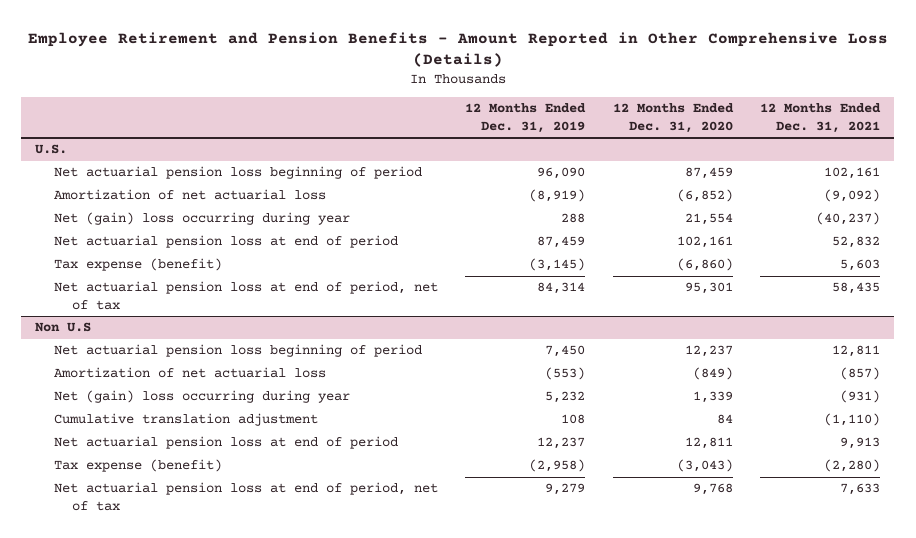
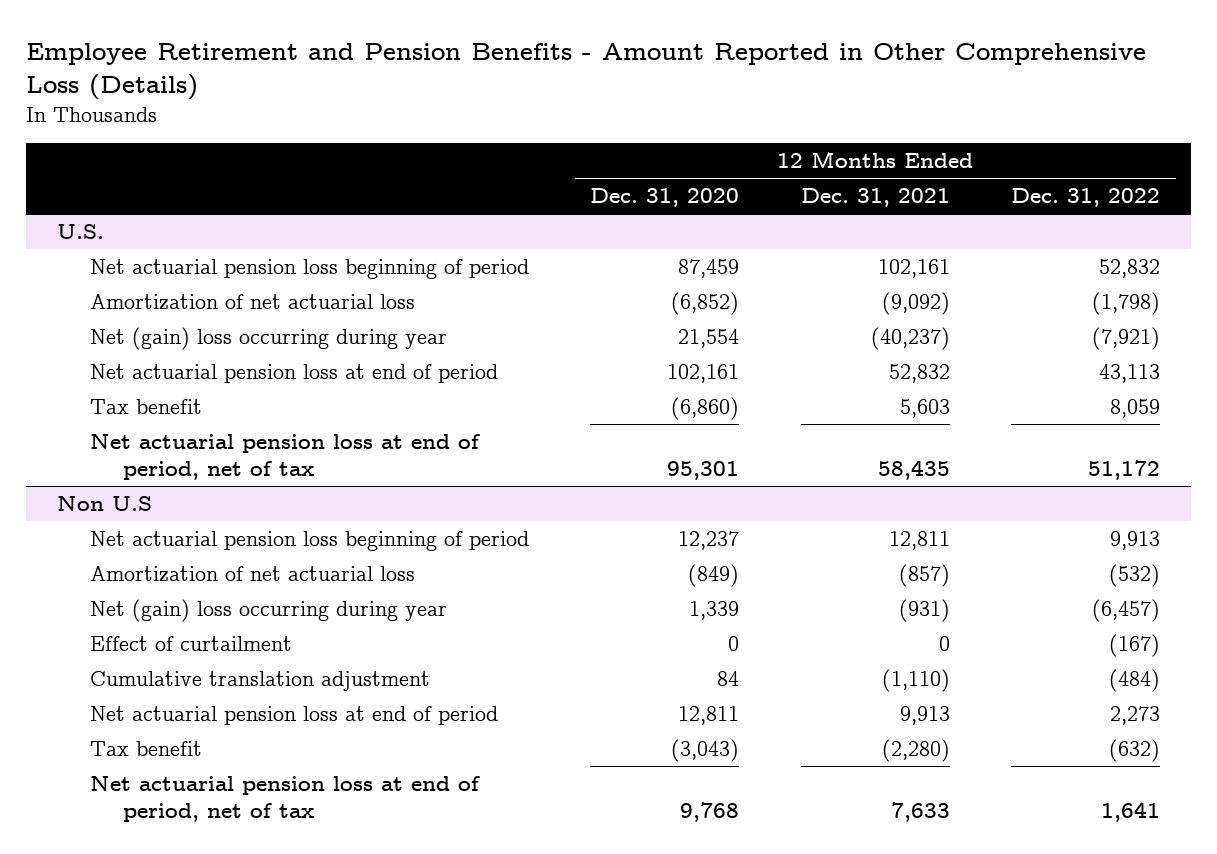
- | 12 Months Ended Dec. 31, 2019 | 12 Months Ended Dec. 31, 2020 | 12 Months Ended Dec. 31, 2021
+ | 12 Months Ended Dec. 31, 2020 | 12 Months Ended Dec. 31, 2021 | 12 Months Ended Dec. 31, 2022
@ U.S.
- Tax expense (benefit) | (3,145) | (6,860) | 5,603
+ Tax benefit | (6,860) | 5,603 | 8,059
@ Non U.S
+ Effect of curtailment | 0 | 0 | (167)
- Tax expense (benefit) | (2,958) | (3,043) | (2,280)
+ Tax benefit | (3,043) | (2,280) | (632)

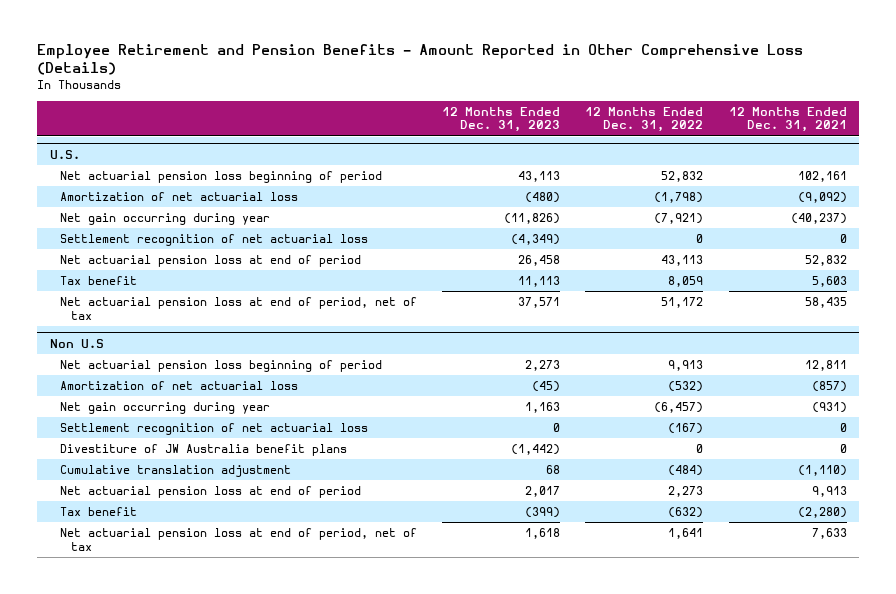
- | 12 Months Ended Dec. 31, 2020 | 12 Months Ended Dec. 31, 2021 | 12 Months Ended Dec. 31, 2022
+ | 12 Months Ended Dec. 31, 2023 | 12 Months Ended Dec. 31, 2022 | 12 Months Ended Dec. 31, 2021
@ U.S.
- Net (gain) loss occurring during year | 21,554 | (40,237) | (7,921)
+ Net gain occurring during year | (11,826) | (7,921) | (40,237)
+ Settlement recognition of net actuarial loss | (4,349) | 0 | 0
@ Non U.S
- Net (gain) loss occurring during year | 1,339 | (931) | (6,457)
- Effect of curtailment | 0 | 0 | (167)
+ Net gain occurring during year | 1,163 | (6,457) | (931)
+ Settlement recognition of net actuarial loss | 0 | (167) | 0
+ Divestiture of JW Australia benefit plans | (1,442) | 0 | 0

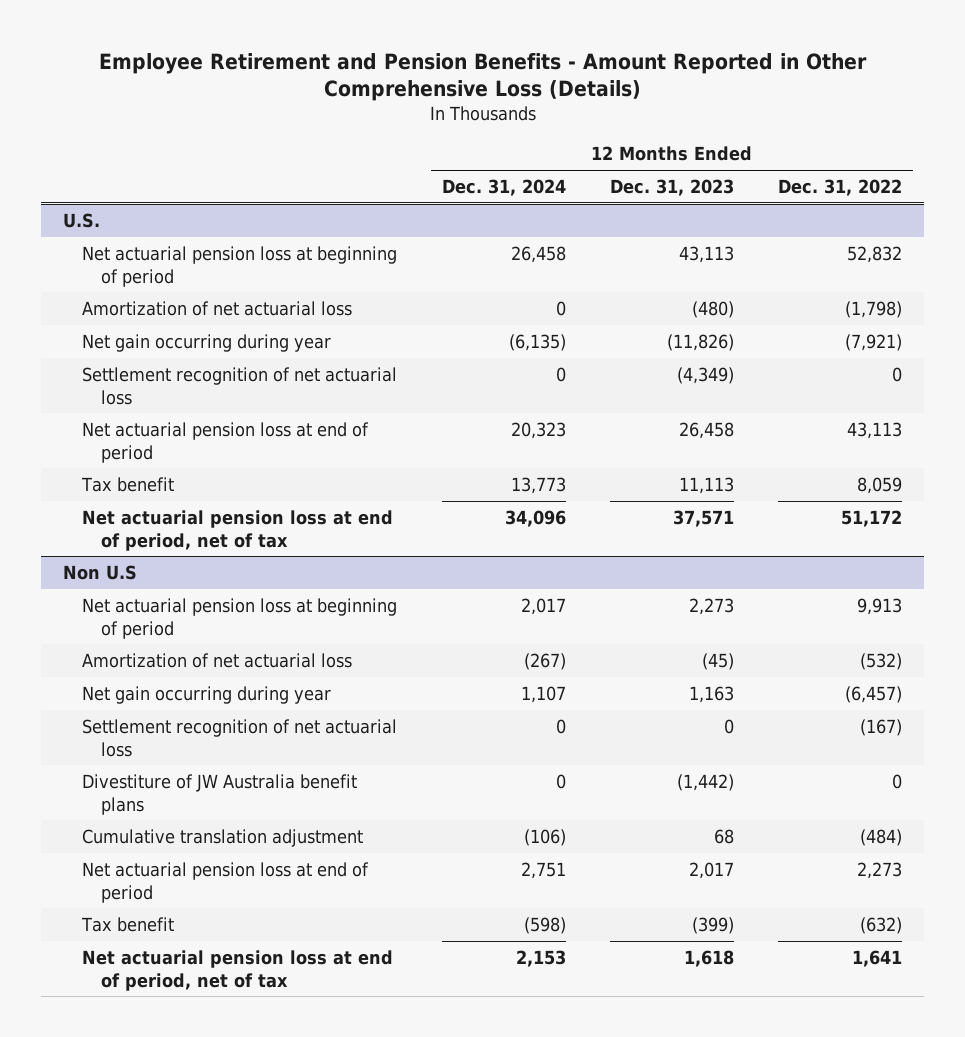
- | 12 Months Ended Dec. 31, 2023 | 12 Months Ended Dec. 31, 2022 | 12 Months Ended Dec. 31, 2021
+ | 12 Months Ended Dec. 31, 2024 | 12 Months Ended Dec. 31, 2023 | 12 Months Ended Dec. 31, 2022
@ U.S.
- Net actuarial pension loss beginning of period | 43,113 | 52,832 | 102,161
+ Net actuarial pension loss at beginning of period | 26,458 | 43,113 | 52,832
@ Non U.S
- Net actuarial pension loss beginning of period | 2,273 | 9,913 | 12,811
+ Net actuarial pension loss at beginning of period | 2,017 | 2,273 | 9,913

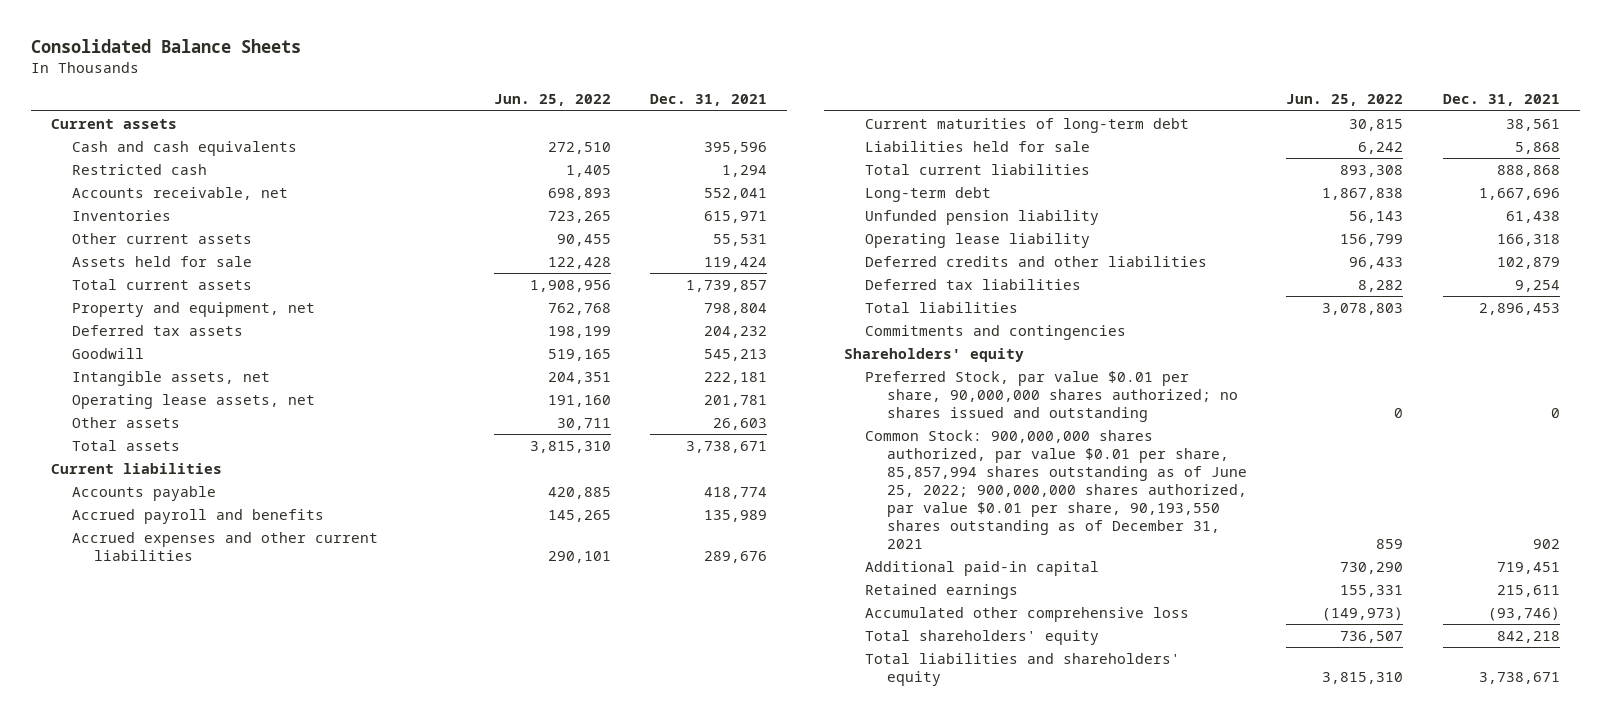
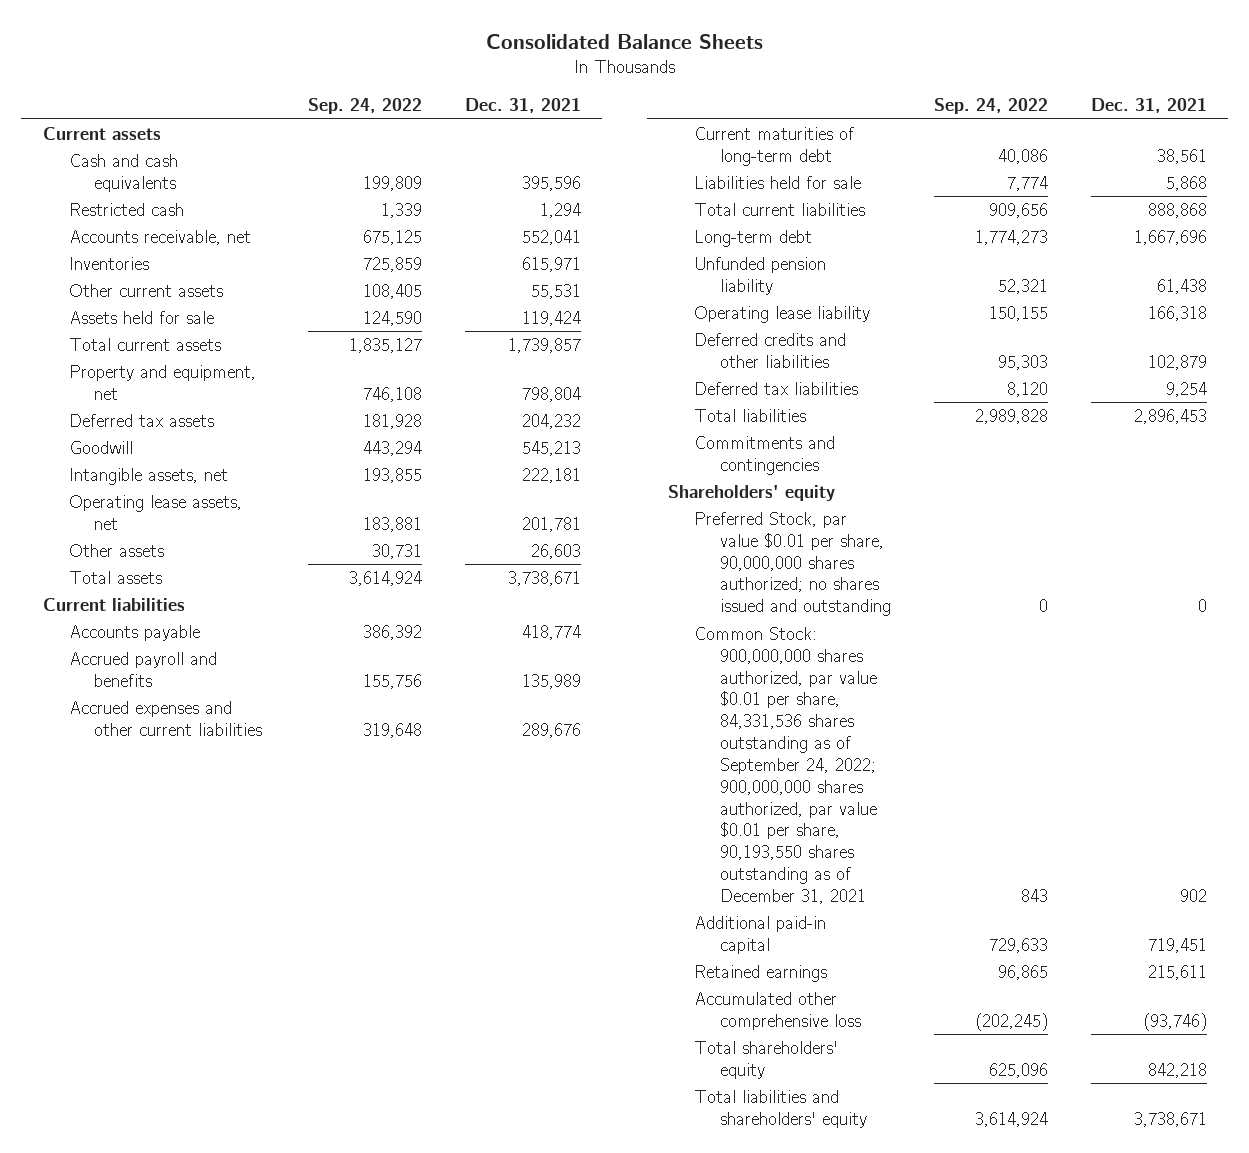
- | Jun. 25, 2022 | Dec. 31, 2021
+ | Sep. 24, 2022 | Dec. 31, 2021
- Common Stock: 900,000,000 shares authorized, par value $0.01 per share, 85,857,994 shares outstanding as of June 25, 2022; 900,000,000 shares authorized, par value $0.01 per share, 90,193,550 shares outstanding as of December 31, 2021 | 859 | 902
+ Common Stock: 900,000,000 shares authorized, par value $0.01 per share, 84,331,536 shares outstanding as of September 24, 2022; 900,000,000 shares authorized, par value $0.01 per share, 90,193,550 shares outstanding as of December 31, 2021 | 843 | 902

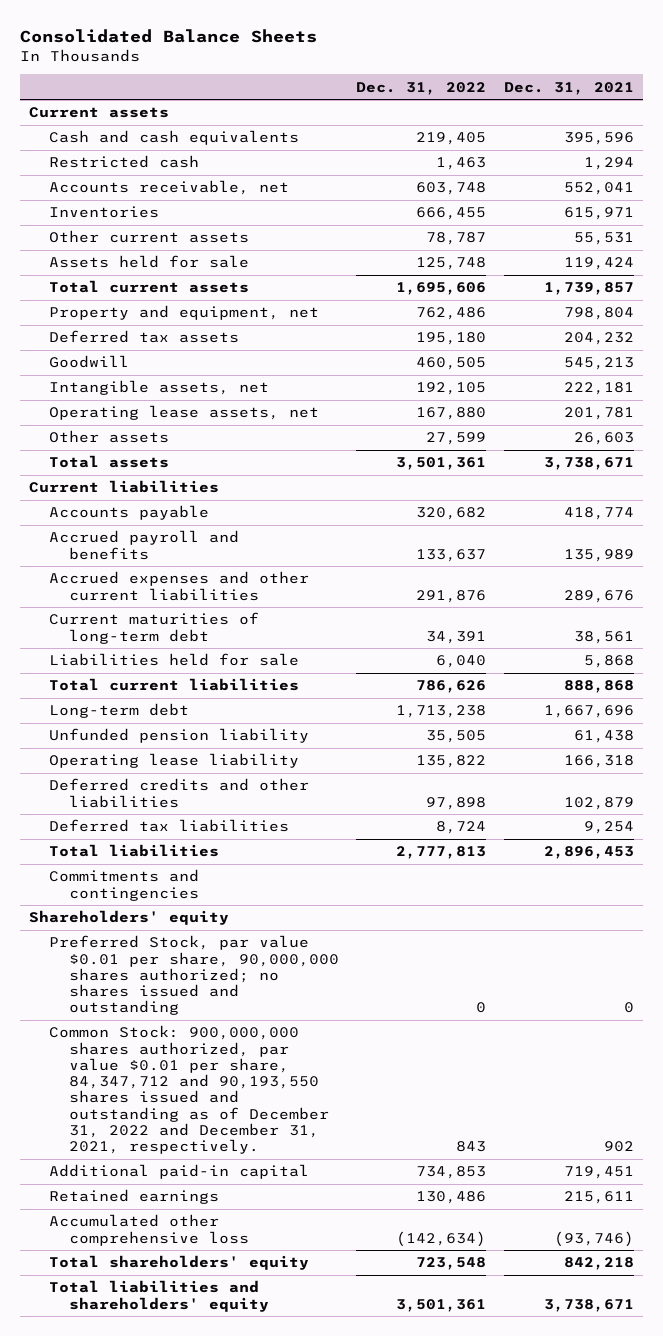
- | Sep. 24, 2022 | Dec. 31, 2021
+ | Dec. 31, 2022 | Dec. 31, 2021
- Common Stock: 900,000,000 shares authorized, par value $0.01 per share, 84,331,536 shares outstanding as of September 24, 2022; 900,000,000 shares authorized, par value $0.01 per share, 90,193,550 shares outstanding as of December 31, 2021 | 843 | 902
+ Common Stock: 900,000,000 shares authorized, par value $0.01 per share, 84,347,712 and 90,193,550 shares issued and outstanding as of December 31, 2022 and December 31, 2021, respectively. | 843 | 902

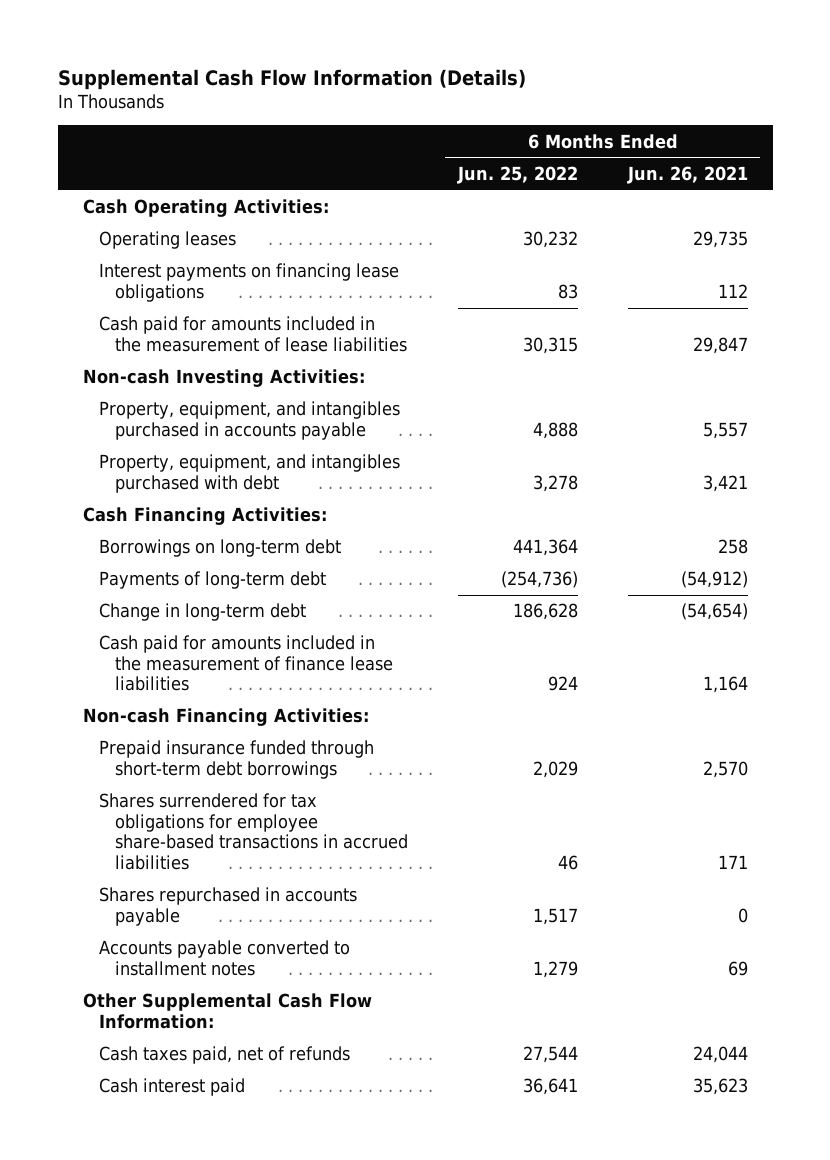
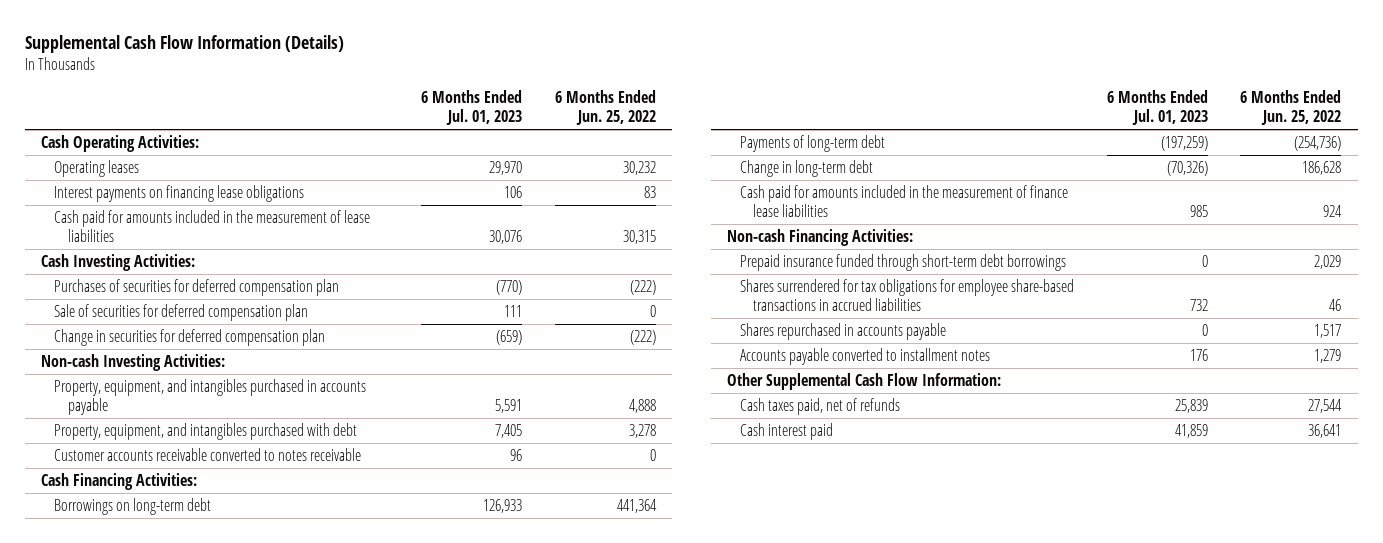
- | 6 Months Ended Jun. 25, 2022 | 6 Months Ended Jun. 26, 2021
+ | 6 Months Ended Jul. 01, 2023 | 6 Months Ended Jun. 25, 2022
+ Cash Investing Activities:
+ Purchases of securities for deferred compensation plan | (770) | (222)
+ Sale of securities for deferred compensation plan | 111 | 0
+ Change in securities for deferred compensation plan | (659) | (222)
+ Customer accounts receivable converted to notes receivable | 96 | 0

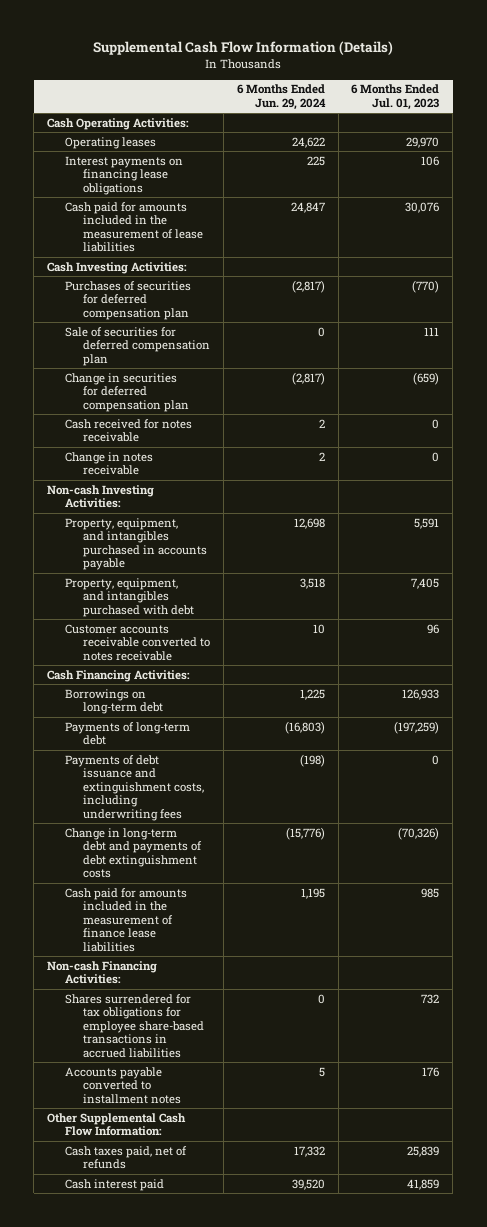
- | 6 Months Ended Jul. 01, 2023 | 6 Months Ended Jun. 25, 2022
+ | 6 Months Ended Jun. 29, 2024 | 6 Months Ended Jul. 01, 2023
+ Cash received for notes receivable | 2 | 0
+ Change in notes receivable | 2 | 0
- Change in long-term debt | (70,326) | 186,628
+ Payments of debt issuance and extinguishment costs, including underwriting fees | (198) | 0
+ Change in long-term debt and payments of debt extinguishment costs | (15,776) | (70,326)
- Prepaid insurance funded through short-term debt borrowings | 0 | 2,029
- Shares repurchased in accounts payable | 0 | 1,517

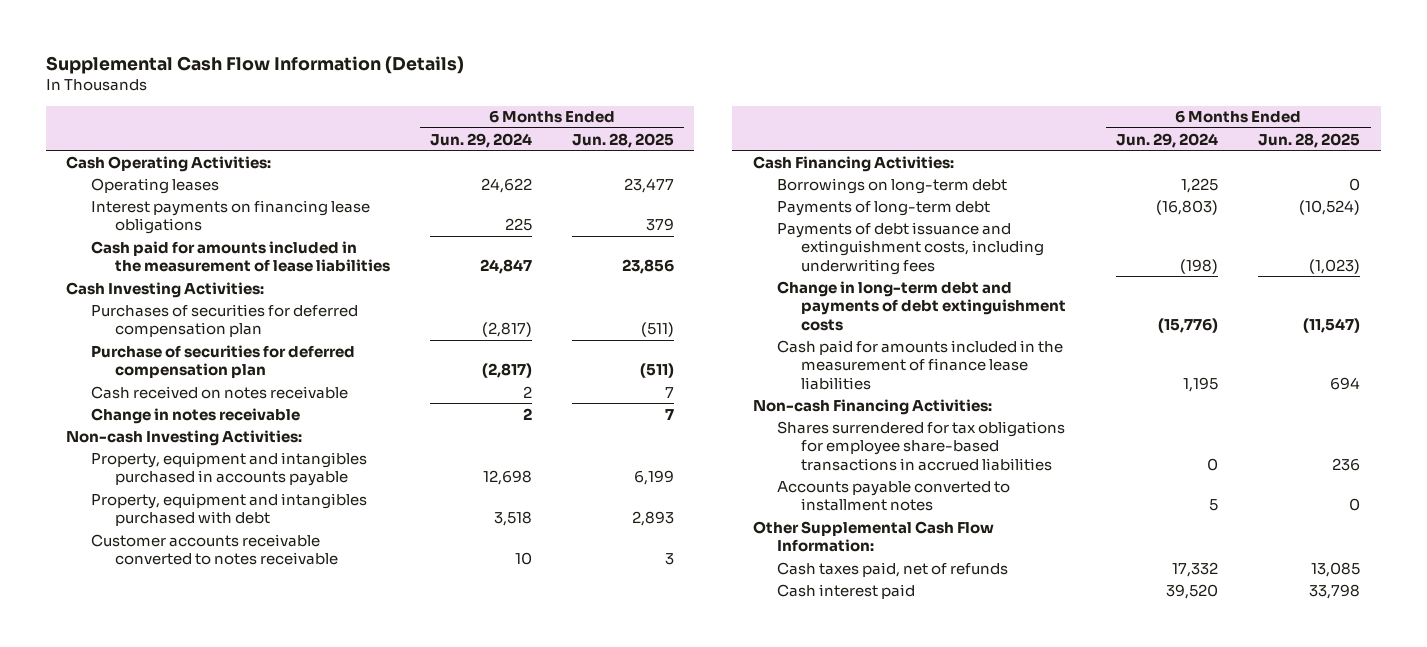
- | 6 Months Ended Jun. 29, 2024 | 6 Months Ended Jul. 01, 2023
+ | 6 Months Ended Jun. 29, 2024 | 6 Months Ended Jun. 28, 2025
- Sale of securities for deferred compensation plan | 0 | 111
- Change in securities for deferred compensation plan | (2,817) | (659)
- Cash received for notes receivable | 2 | 0
+ Purchase of securities for deferred compensation plan | (2,817) | (511)
+ Cash received on notes receivable | 2 | 7
- Property, equipment, and intangibles purchased in accounts payable | 12,698 | 5,591
- Property, equipment, and intangibles purchased with debt | 3,518 | 7,405
+ Property, equipment and intangibles purchased in accounts payable | 12,698 | 6,199
+ Property, equipment and intangibles purchased with debt | 3,518 | 2,893

